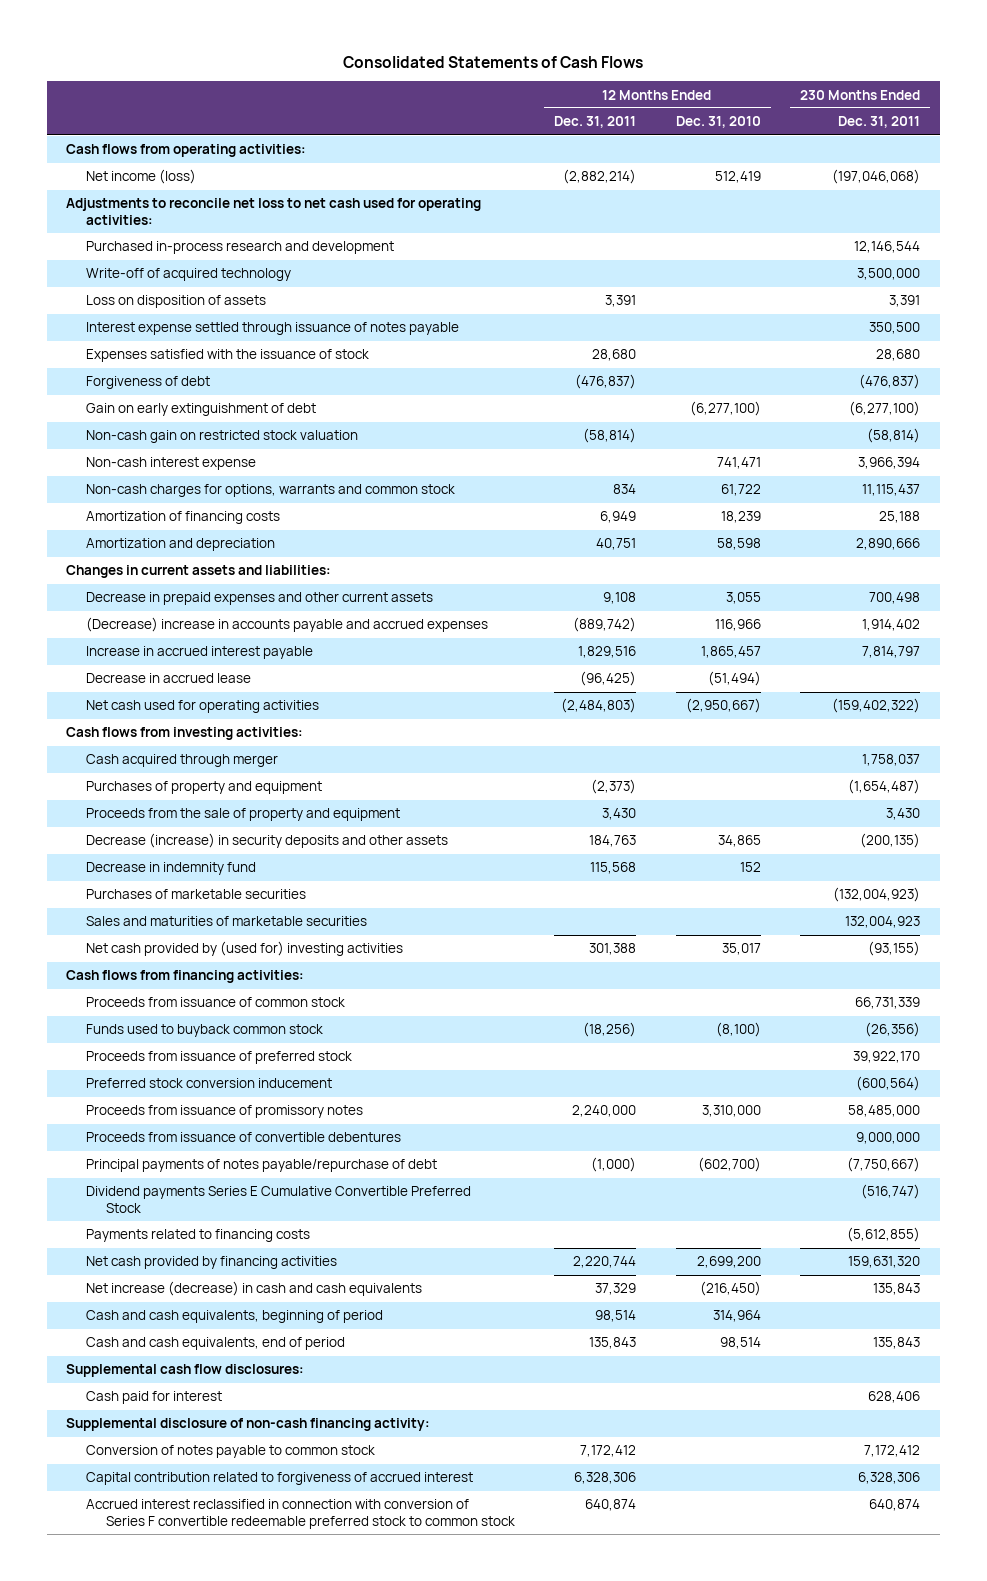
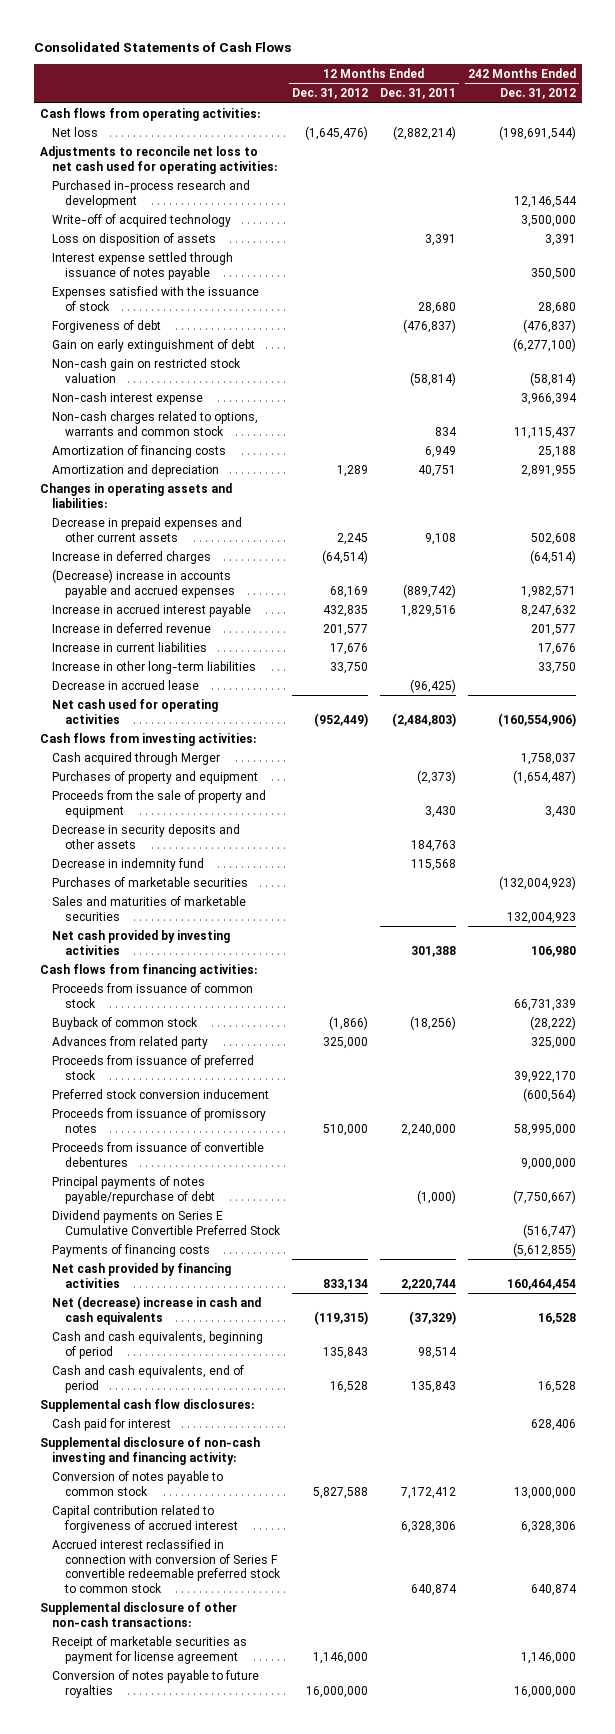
- | 12 Months Ended Dec. 31, 2011 | 12 Months Ended Dec. 31, 2010 | 230 Months Ended Dec. 31, 2011
+ | 12 Months Ended Dec. 31, 2012 | 12 Months Ended Dec. 31, 2011 | 242 Months Ended Dec. 31, 2012
- Net income (loss) | (2,882,214) | 512,419 | (197,046,068)
+ Net loss | (1,645,476) | (2,882,214) | (198,691,544)
- Non-cash charges for options, warrants and common stock | 834 | 61,722 | 11,115,437
+ Non-cash charges related to options, warrants and common stock | | 834 | 11,115,437
- Changes in current assets and liabilities:
+ Changes in operating assets and liabilities:
+ Increase in deferred charges | (64,514) | | (64,514)
+ Increase in deferred revenue | 201,577 | | 201,577
+ Increase in current liabilities | 17,676 | | 17,676
+ Increase in other long-term liabilities | 33,750 | | 33,750
- Cash acquired through merger | | | 1,758,037
+ Cash acquired through Merger | | | 1,758,037
- Decrease (increase) in security deposits and other assets | 184,763 | 34,865 | (200,135)
+ Decrease in security deposits and other assets | | 184,763 |
- Net cash provided by (used for) investing activities | 301,388 | 35,017 | (93,155)
+ Net cash provided by investing activities | | 301,388 | 106,980
- Funds used to buyback common stock | (18,256) | (8,100) | (26,356)
+ Buyback of common stock | (1,866) | (18,256) | (28,222)
+ Advances from related party | 325,000 | | 325,000
- Dividend payments Series E Cumulative Convertible Preferred Stock | | | (516,747)
- Payments related to financing costs | | | (5,612,855)
+ Dividend payments on Series E Cumulative Convertible Preferred Stock | | | (516,747)
+ Payments of financing costs | | | (5,612,855)
- Net increase (decrease) in cash and cash equivalents | 37,329 | (216,450) | 135,843
+ Net (decrease) increase in cash and cash equivalents | (119,315) | (37,329) | 16,528
- Supplemental disclosure of non-cash financing activity:
+ Supplemental disclosure of non-cash investing and financing activity:
+ Supplemental disclosure of other non-cash transactions:
+ Receipt of marketable securities as payment for license agreement | 1,146,000 | | 1,146,000
+ Conversion of notes payable to future royalties | 16,000,000 | | 16,000,000

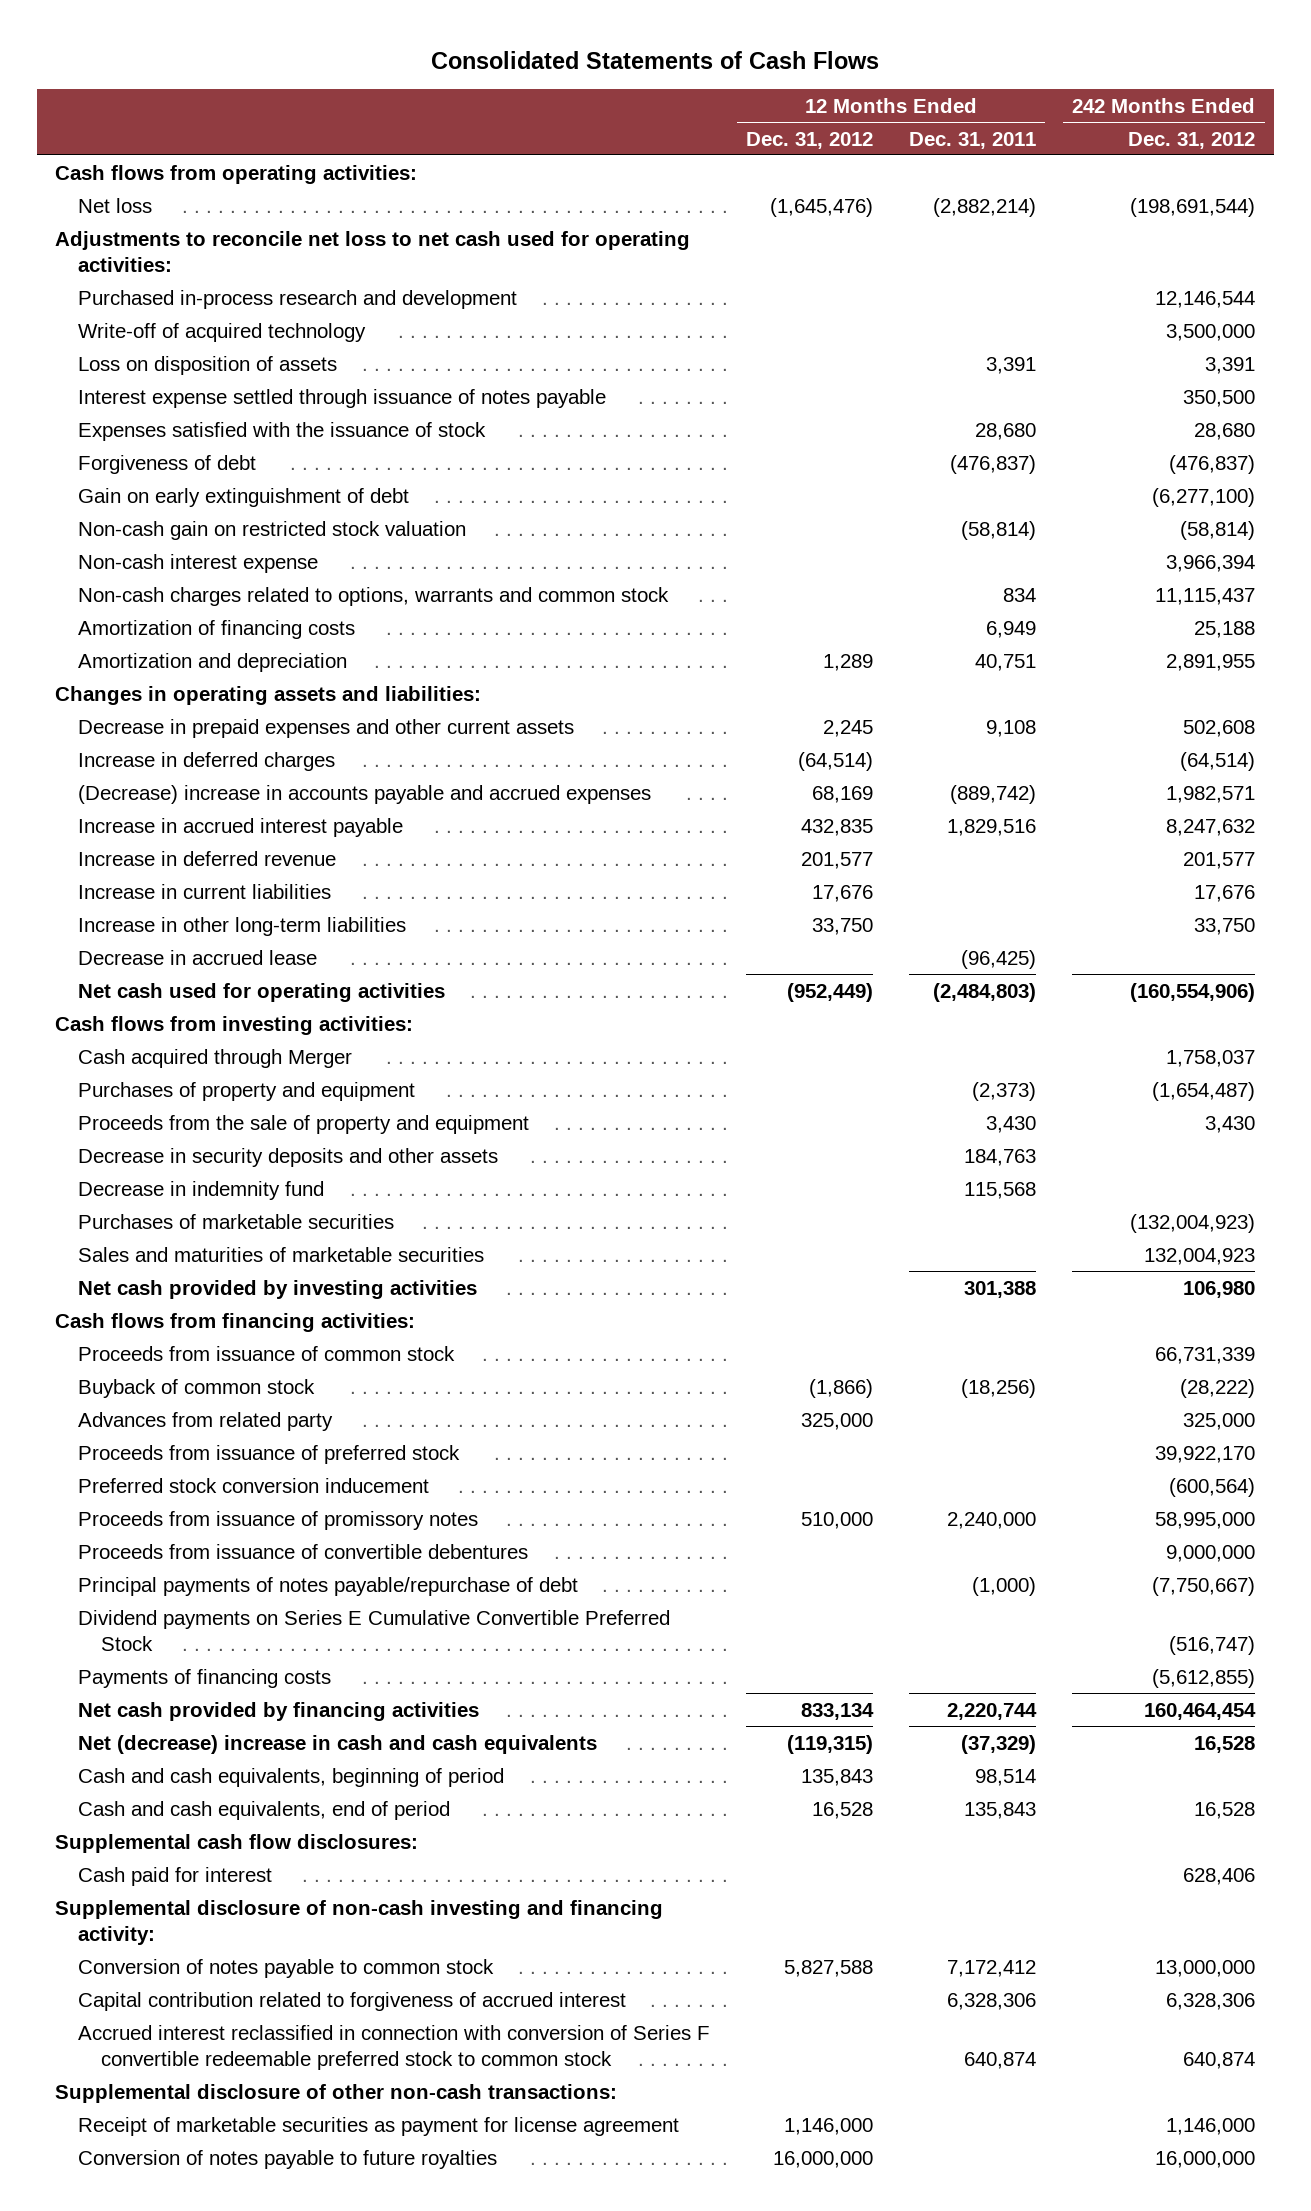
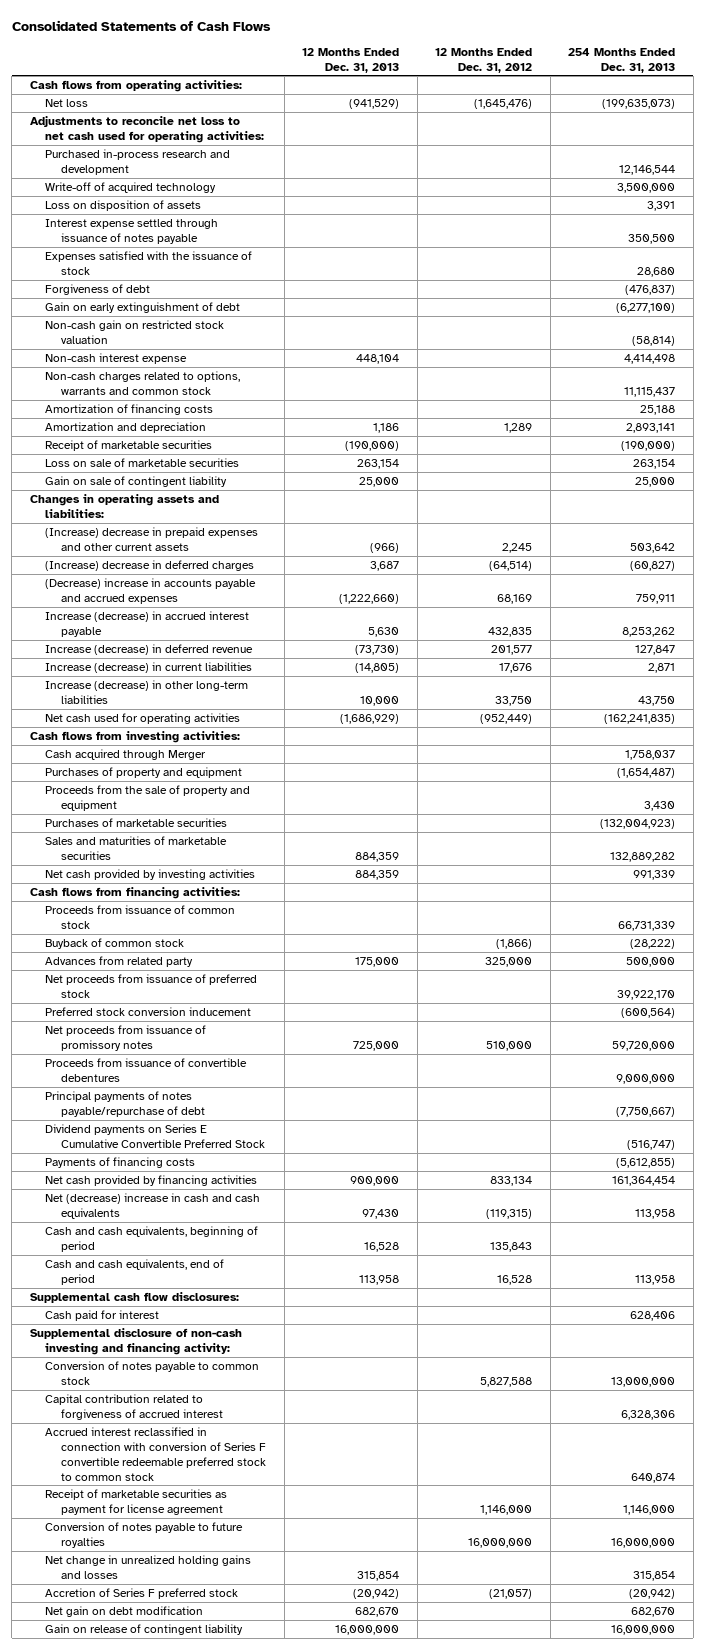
- | 12 Months Ended Dec. 31, 2012 | 12 Months Ended Dec. 31, 2011 | 242 Months Ended Dec. 31, 2012
+ | 12 Months Ended Dec. 31, 2013 | 12 Months Ended Dec. 31, 2012 | 254 Months Ended Dec. 31, 2013
+ Receipt of marketable securities | (190,000) | | (190,000)
+ Loss on sale of marketable securities | 263,154 | | 263,154
+ Gain on sale of contingent liability | 25,000 | | 25,000
- Decrease in prepaid expenses and other current assets | 2,245 | 9,108 | 502,608
- Increase in deferred charges | (64,514) | | (64,514)
+ (Increase) decrease in prepaid expenses and other current assets | (966) | 2,245 | 503,642
+ (Increase) decrease in deferred charges | 3,687 | (64,514) | (60,827)
- Increase in accrued interest payable | 432,835 | 1,829,516 | 8,247,632
- Increase in deferred revenue | 201,577 | | 201,577
- Increase in current liabilities | 17,676 | | 17,676
- Increase in other long-term liabilities | 33,750 | | 33,750
- Decrease in accrued lease | | (96,425) |
+ Increase (decrease) in accrued interest payable | 5,630 | 432,835 | 8,253,262
+ Increase (decrease) in deferred revenue | (73,730) | 201,577 | 127,847
+ Increase (decrease) in current liabilities | (14,805) | 17,676 | 2,871
+ Increase (decrease) in other long-term liabilities | 10,000 | 33,750 | 43,750
- Decrease in security deposits and other assets | | 184,763 |
- Decrease in indemnity fund | | 115,568 |
- Proceeds from issuance of preferred stock | | | 39,922,170
+ Net proceeds from issuance of preferred stock | | | 39,922,170
- Proceeds from issuance of promissory notes | 510,000 | 2,240,000 | 58,995,000
+ Net proceeds from issuance of promissory notes | 725,000 | 510,000 | 59,720,000
- Supplemental disclosure of other non-cash transactions:
+ Net change in unrealized holding gains and losses | 315,854 | | 315,854
+ Accretion of Series F preferred stock | (20,942) | (21,057) | (20,942)
+ Net gain on debt modification | 682,670 | | 682,670
+ Gain on release of contingent liability | 16,000,000 | | 16,000,000

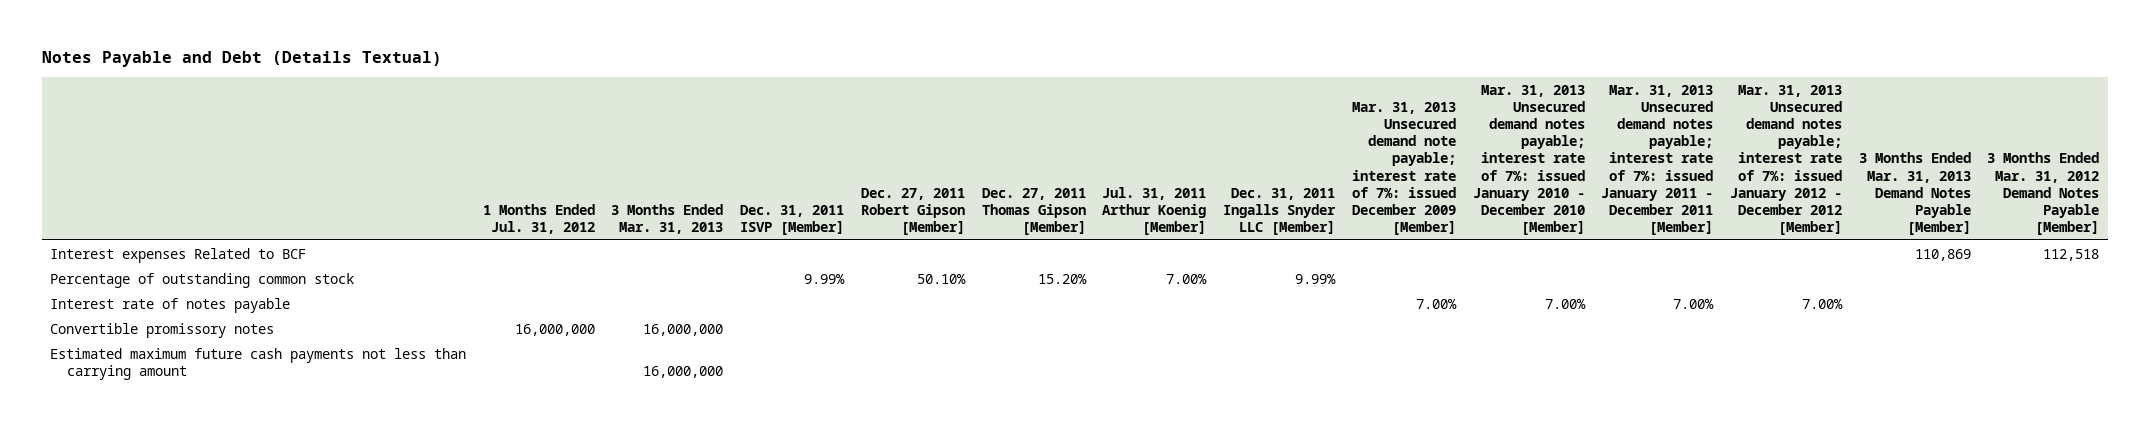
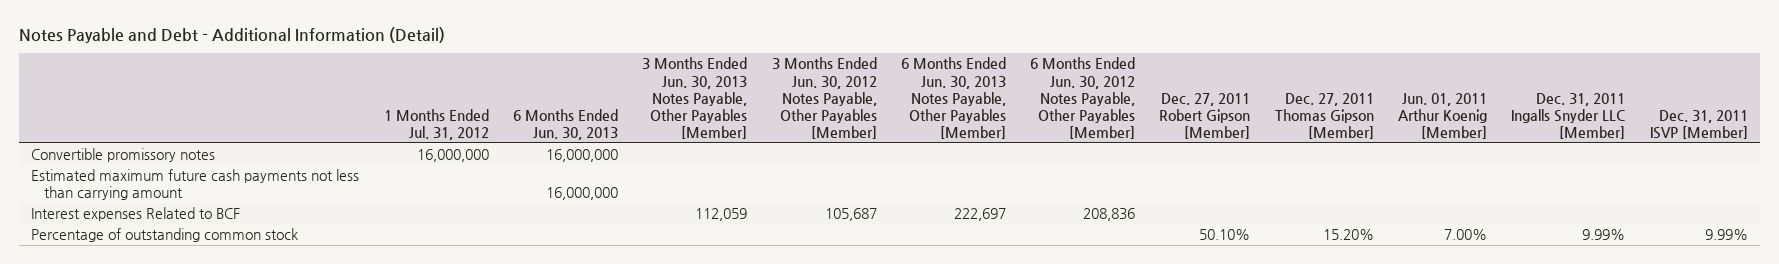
- Notes Payable and Debt (Details Textual)
+ Notes Payable and Debt - Additional Information (Detail)
- | 1 Months Ended Jul. 31, 2012 | 3 Months Ended Mar. 31, 2013 | Dec. 31, 2011 ISVP [Member] | Dec. 27, 2011 Robert Gipson [Member] | Dec. 27, 2011 Thomas Gipson [Member] | Jul. 31, 2011 Arthur Koenig [Member] | Dec. 31, 2011 Ingalls Snyder LLC [Member] | Mar. 31, 2013 Unsecured demand note payable; interest rate of 7%: issued December 2009 [Member] | Mar. 31, 2013 Unsecured demand notes payable; interest rate of 7%: issued January 2010 - December 2010 [Member] | Mar. 31, 2013 Unsecured demand notes payable; interest rate of 7%: issued January 2011 - December 2011 [Member] | Mar. 31, 2013 Unsecured demand notes payable; interest rate of 7%: issued January 2012 - December 2012 [Member] | 3 Months Ended Mar. 31, 2013 Demand Notes Payable [Member] | 3 Months Ended Mar. 31, 2012 Demand Notes Payable [Member]
+ | 1 Months Ended Jul. 31, 2012 | 6 Months Ended Jun. 30, 2013 | 3 Months Ended Jun. 30, 2013 Notes Payable, Other Payables [Member] | 3 Months Ended Jun. 30, 2012 Notes Payable, Other Payables [Member] | 6 Months Ended Jun. 30, 2013 Notes Payable, Other Payables [Member] | 6 Months Ended Jun. 30, 2012 Notes Payable, Other Payables [Member] | Dec. 27, 2011 Robert Gipson [Member] | Dec. 27, 2011 Thomas Gipson [Member] | Jun. 01, 2011 Arthur Koenig [Member] | Dec. 31, 2011 Ingalls Snyder LLC [Member] | Dec. 31, 2011 ISVP [Member]
- Interest rate of notes payable | | | | | | | | 7.00% | 7.00% | 7.00% | 7.00% | |
moved down: Interest expenses Related to BCF | | | 112,059 | 105,687 | 222,697 | 208,836 | | | | |
moved down: Percentage of outstanding common stock | | | | | | | 50.10% | 15.20% | 7.00% | 9.99% | 9.99%

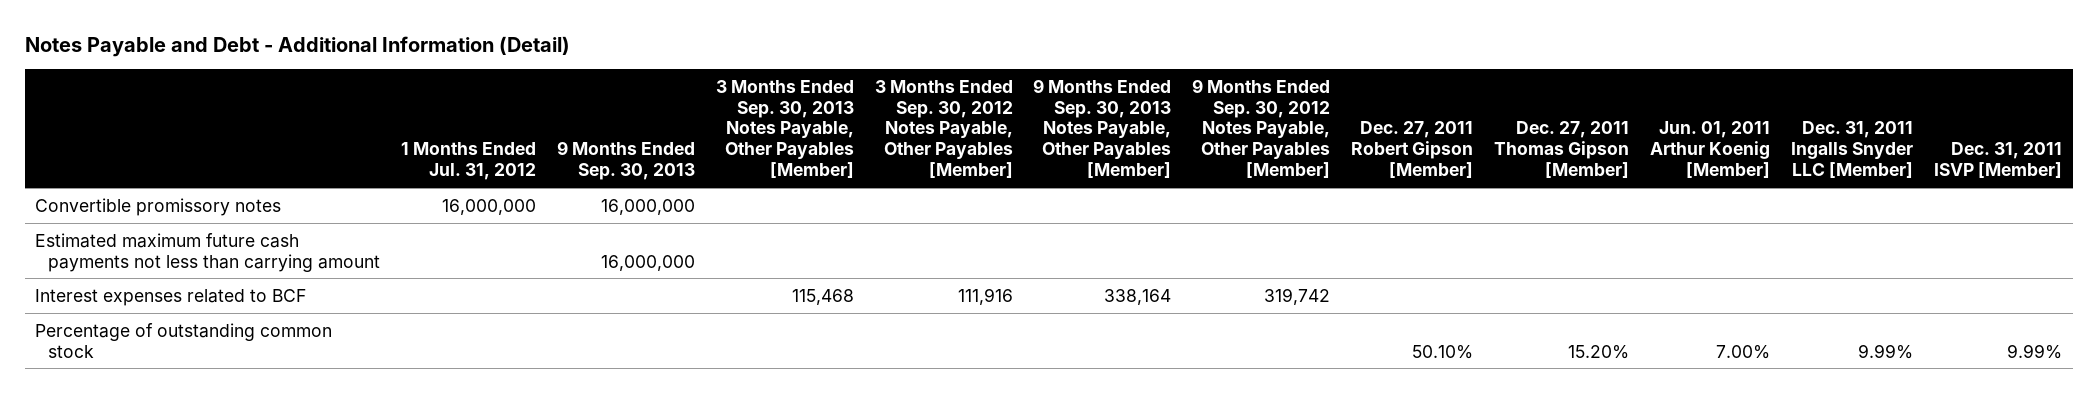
- | 1 Months Ended Jul. 31, 2012 | 6 Months Ended Jun. 30, 2013 | 3 Months Ended Jun. 30, 2013 Notes Payable, Other Payables [Member] | 3 Months Ended Jun. 30, 2012 Notes Payable, Other Payables [Member] | 6 Months Ended Jun. 30, 2013 Notes Payable, Other Payables [Member] | 6 Months Ended Jun. 30, 2012 Notes Payable, Other Payables [Member] | Dec. 27, 2011 Robert Gipson [Member] | Dec. 27, 2011 Thomas Gipson [Member] | Jun. 01, 2011 Arthur Koenig [Member] | Dec. 31, 2011 Ingalls Snyder LLC [Member] | Dec. 31, 2011 ISVP [Member]
+ | 1 Months Ended Jul. 31, 2012 | 9 Months Ended Sep. 30, 2013 | 3 Months Ended Sep. 30, 2013 Notes Payable, Other Payables [Member] | 3 Months Ended Sep. 30, 2012 Notes Payable, Other Payables [Member] | 9 Months Ended Sep. 30, 2013 Notes Payable, Other Payables [Member] | 9 Months Ended Sep. 30, 2012 Notes Payable, Other Payables [Member] | Dec. 27, 2011 Robert Gipson [Member] | Dec. 27, 2011 Thomas Gipson [Member] | Jun. 01, 2011 Arthur Koenig [Member] | Dec. 31, 2011 Ingalls Snyder LLC [Member] | Dec. 31, 2011 ISVP [Member]
- Interest expenses Related to BCF | | | 112,059 | 105,687 | 222,697 | 208,836 | | | | |
+ Interest expenses related to BCF | | | 115,468 | 111,916 | 338,164 | 319,742 | | | | |

